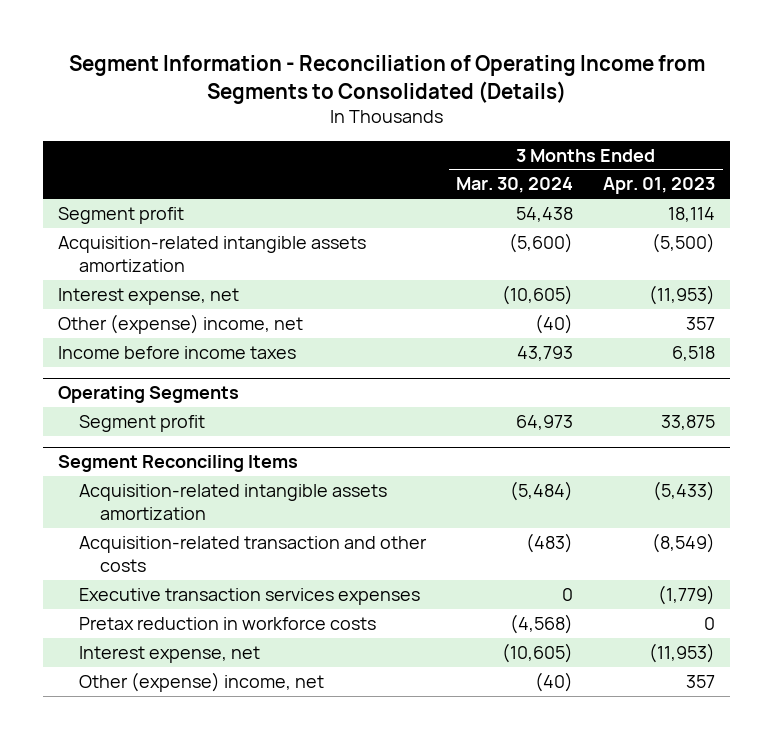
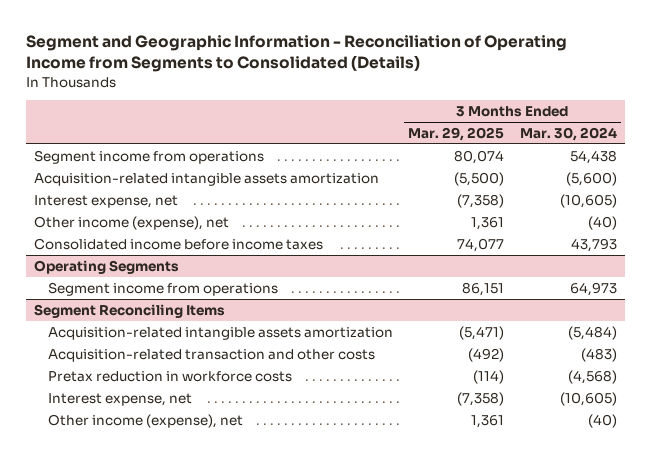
- Segment Information - Reconciliation of Operating Income from Segments to Consolidated (Details)
+ Segment and Geographic Information - Reconciliation of Operating Income from Segments to Consolidated (Details)
- | 3 Months Ended Mar. 30, 2024 | 3 Months Ended Apr. 01, 2023
+ | 3 Months Ended Mar. 29, 2025 | 3 Months Ended Mar. 30, 2024
- Segment profit | 54,438 | 18,114
+ Segment income from operations | 80,074 | 54,438
- Other (expense) income, net | (40) | 357
- Income before income taxes | 43,793 | 6,518
+ Other income (expense), net | 1,361 | (40)
+ Consolidated income before income taxes | 74,077 | 43,793
@ Operating Segments
- Segment profit | 64,973 | 33,875
+ Segment income from operations | 86,151 | 64,973
@ Segment Reconciling Items
- Executive transaction services expenses | 0 | (1,779)
- Other (expense) income, net | (40) | 357
+ Other income (expense), net | 1,361 | (40)

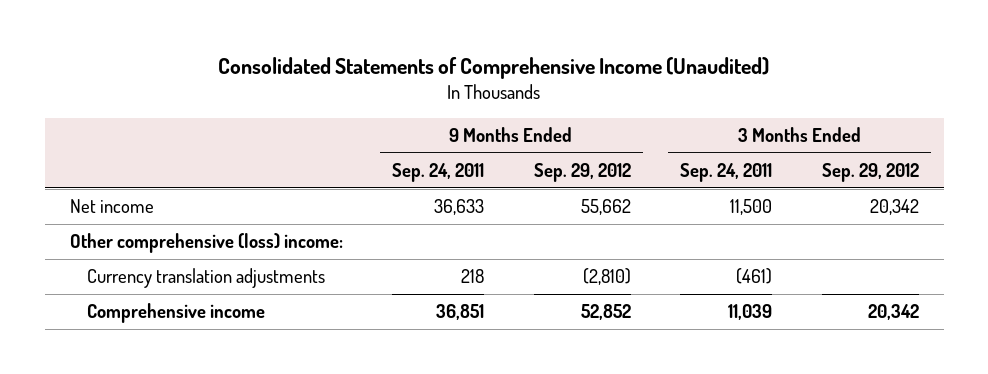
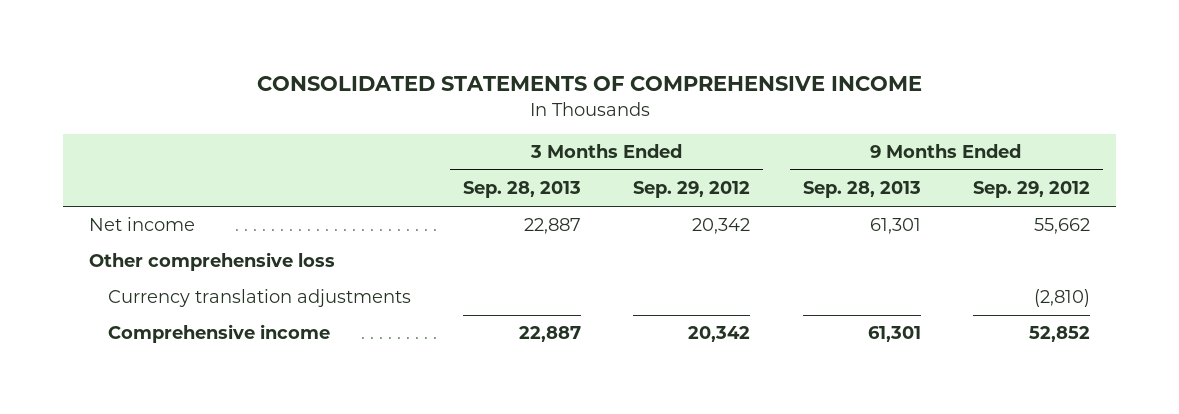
- Consolidated Statements of Comprehensive Income (Unaudited)
+ CONSOLIDATED STATEMENTS OF COMPREHENSIVE INCOME
- | 9 Months Ended Sep. 24, 2011 | 9 Months Ended Sep. 29, 2012 | 3 Months Ended Sep. 24, 2011 | 3 Months Ended Sep. 29, 2012
+ | 3 Months Ended Sep. 28, 2013 | 3 Months Ended Sep. 29, 2012 | 9 Months Ended Sep. 28, 2013 | 9 Months Ended Sep. 29, 2012
- Other comprehensive (loss) income:
+ Other comprehensive loss

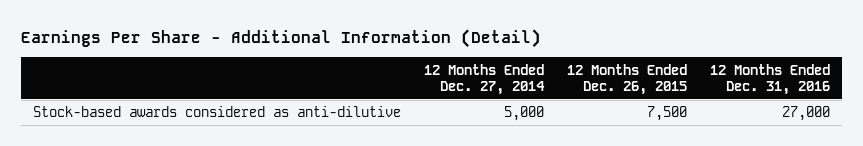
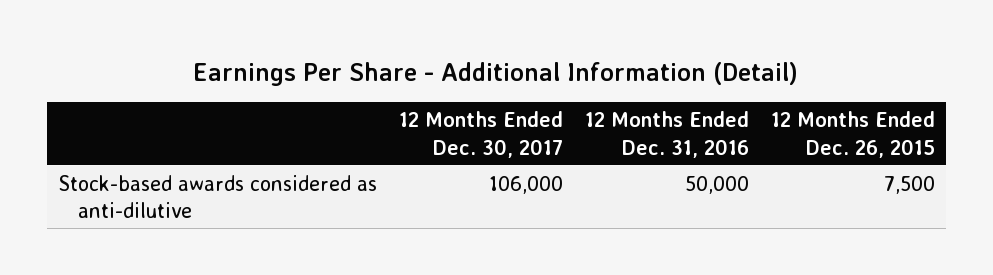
- | 12 Months Ended Dec. 27, 2014 | 12 Months Ended Dec. 26, 2015 | 12 Months Ended Dec. 31, 2016
+ | 12 Months Ended Dec. 30, 2017 | 12 Months Ended Dec. 31, 2016 | 12 Months Ended Dec. 26, 2015
- Stock-based awards considered as anti-dilutive | 5,000 | 7,500 | 27,000
+ Stock-based awards considered as anti-dilutive | 106,000 | 50,000 | 7,500

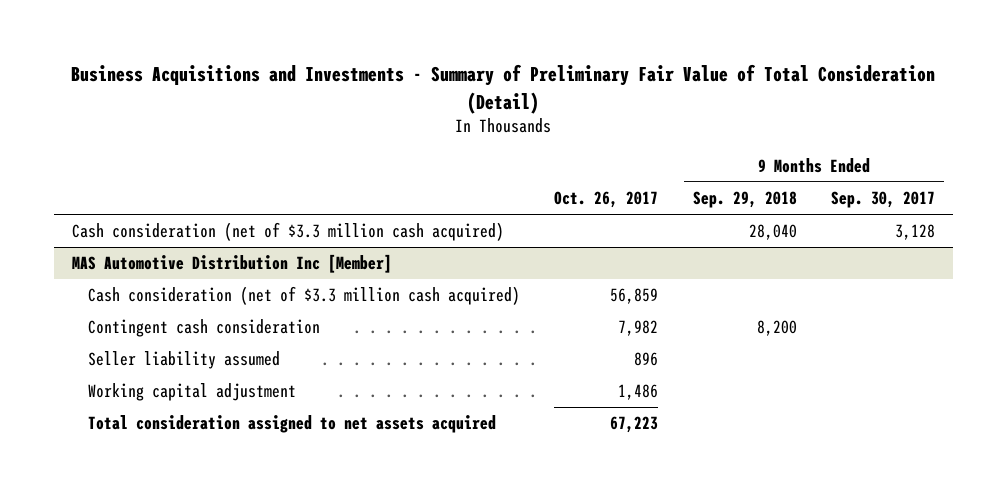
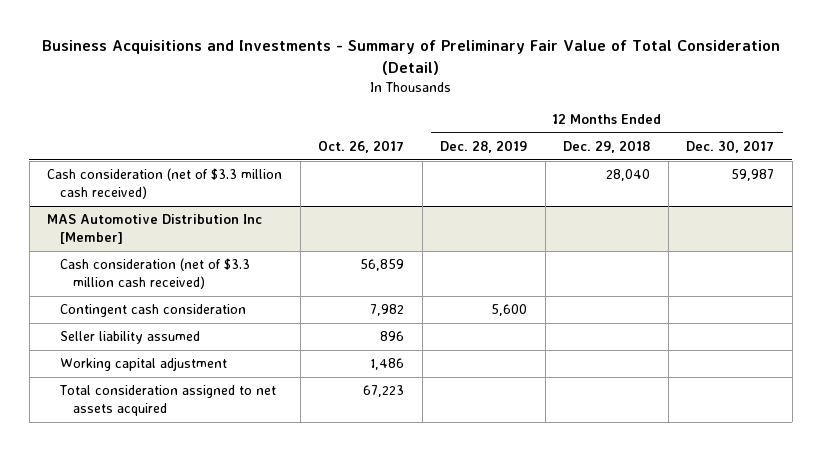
- | Oct. 26, 2017 | 9 Months Ended Sep. 29, 2018 | 9 Months Ended Sep. 30, 2017
+ | Oct. 26, 2017 | 12 Months Ended Dec. 28, 2019 | 12 Months Ended Dec. 29, 2018 | 12 Months Ended Dec. 30, 2017
- Cash consideration (net of $3.3 million cash acquired) | | 28,040 | 3,128
+ Cash consideration (net of $3.3 million cash received) | | | 28,040 | 59,987
@ MAS Automotive Distribution Inc [Member]
- Cash consideration (net of $3.3 million cash acquired) | 56,859 | |
+ Cash consideration (net of $3.3 million cash received) | 56,859 | | |

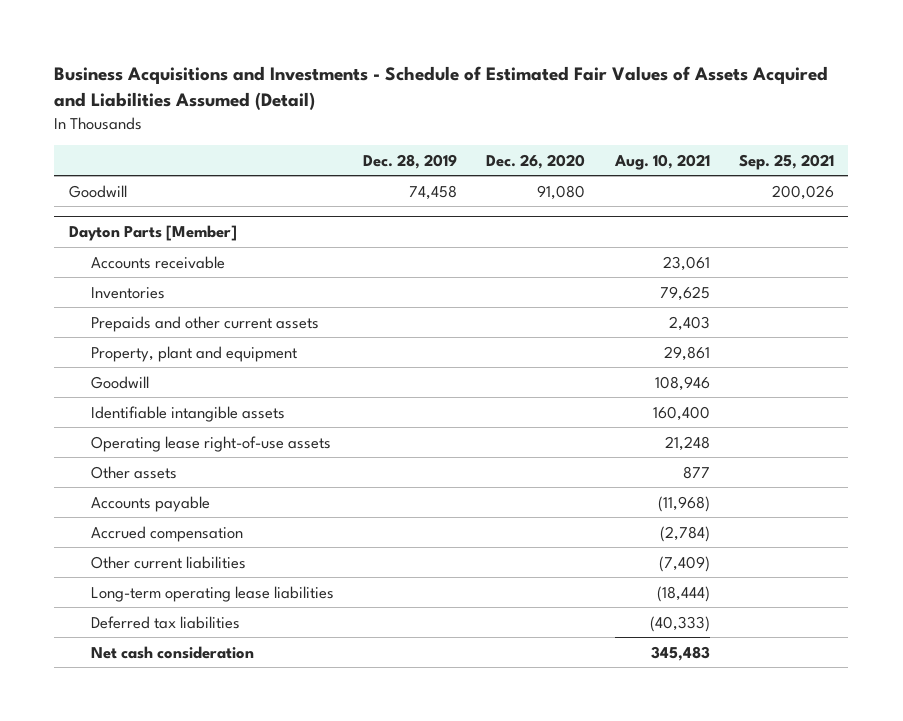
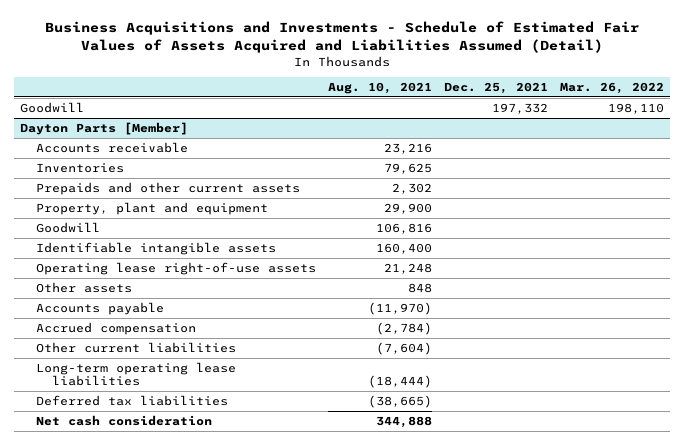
- | Dec. 28, 2019 | Dec. 26, 2020 | Aug. 10, 2021 | Sep. 25, 2021
+ | Aug. 10, 2021 | Dec. 25, 2021 | Mar. 26, 2022
@ Dayton Parts [Member]
- Accounts receivable | | | 23,061 |
+ Accounts receivable | 23,216 | |
- Prepaids and other current assets | | | 2,403 |
- Property, plant and equipment | | | 29,861 |
- Goodwill | | | 108,946 |
+ Prepaids and other current assets | 2,302 | |
+ Property, plant and equipment | 29,900 | |
+ Goodwill | 106,816 | |
- Other assets | | | 877 |
- Accounts payable | | | (11,968) |
+ Other assets | 848 | |
+ Accounts payable | (11,970) | |
- Other current liabilities | | | (7,409) |
+ Other current liabilities | (7,604) | |
- Deferred tax liabilities | | | (40,333) |
- Net cash consideration | | | 345,483 |
+ Deferred tax liabilities | (38,665) | |
+ Net cash consideration | 344,888 | |

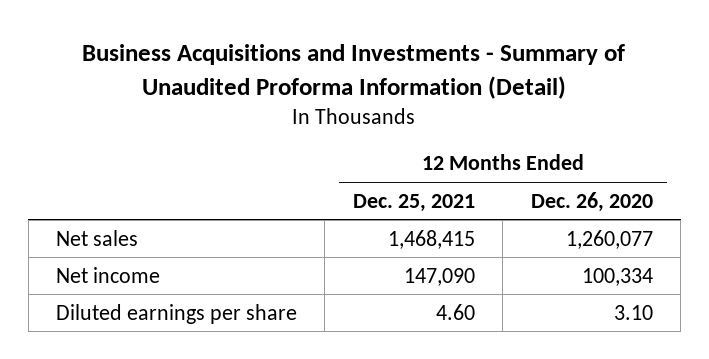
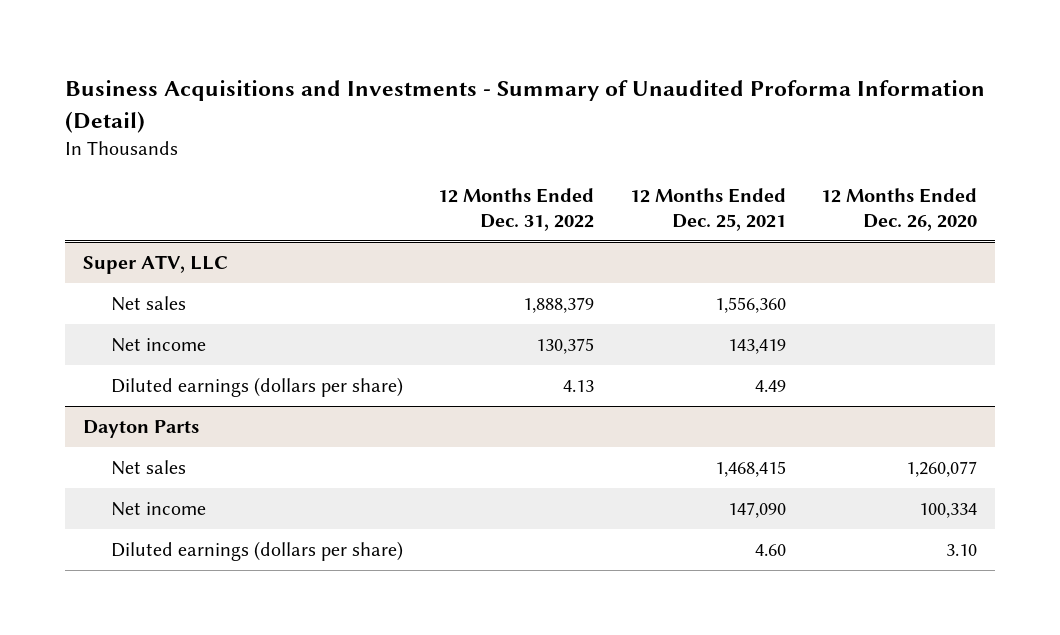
- | 12 Months Ended Dec. 25, 2021 | 12 Months Ended Dec. 26, 2020
+ | 12 Months Ended Dec. 31, 2022 | 12 Months Ended Dec. 25, 2021 | 12 Months Ended Dec. 26, 2020
+ Super ATV, LLC
+ Net sales | 1,888,379 | 1,556,360 |
+ Net income | 130,375 | 143,419 |
+ Diluted earnings (dollars per share) | 4.13 | 4.49 |
+ Dayton Parts
- Diluted earnings per share | 4.60 | 3.10
+ Diluted earnings (dollars per share) | | 4.60 | 3.10

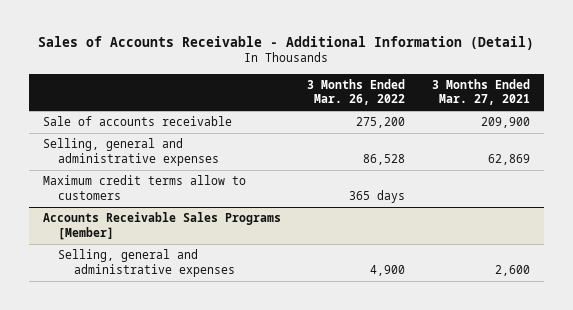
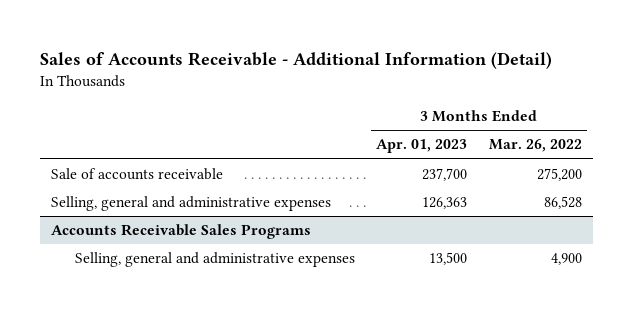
- | 3 Months Ended Mar. 26, 2022 | 3 Months Ended Mar. 27, 2021
+ | 3 Months Ended Apr. 01, 2023 | 3 Months Ended Mar. 26, 2022
- Maximum credit terms allow to customers | 365 days |
- Accounts Receivable Sales Programs [Member]
+ Accounts Receivable Sales Programs

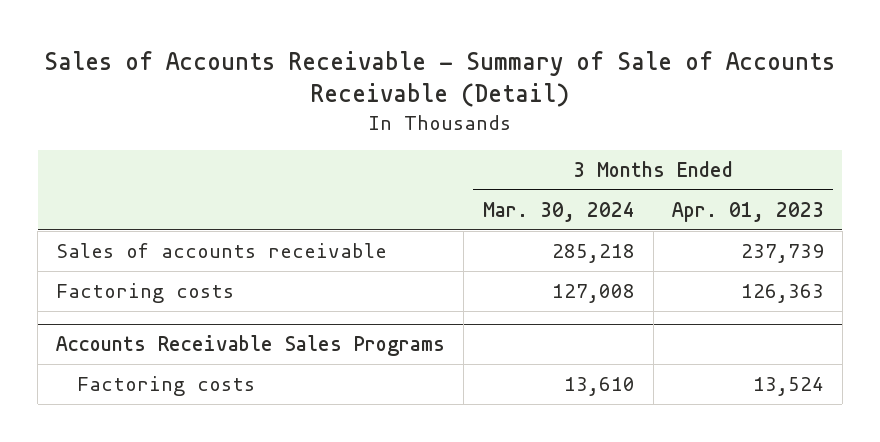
- Sales of Accounts Receivable - Additional Information (Detail)
+ Sales of Accounts Receivable - Summary of Sale of Accounts Receivable (Detail)
- | 3 Months Ended Apr. 01, 2023 | 3 Months Ended Mar. 26, 2022
+ | 3 Months Ended Mar. 30, 2024 | 3 Months Ended Apr. 01, 2023
- Sale of accounts receivable | 237,700 | 275,200
- Selling, general and administrative expenses | 126,363 | 86,528
+ Sales of accounts receivable | 285,218 | 237,739
+ Factoring costs | 127,008 | 126,363
@ Accounts Receivable Sales Programs
- Selling, general and administrative expenses | 13,500 | 4,900
+ Factoring costs | 13,610 | 13,524

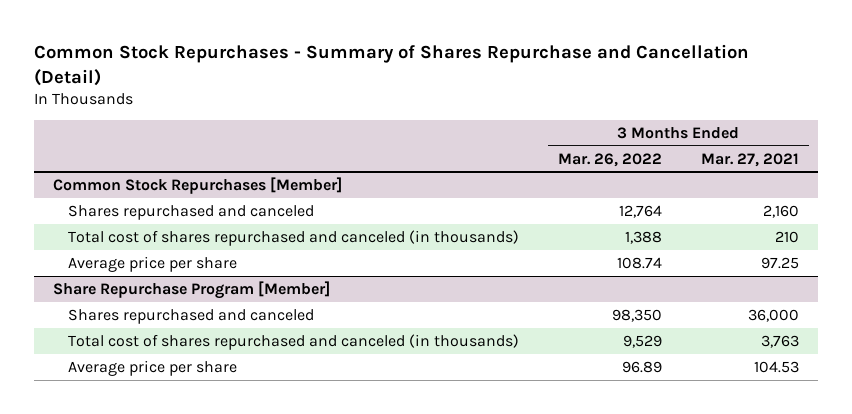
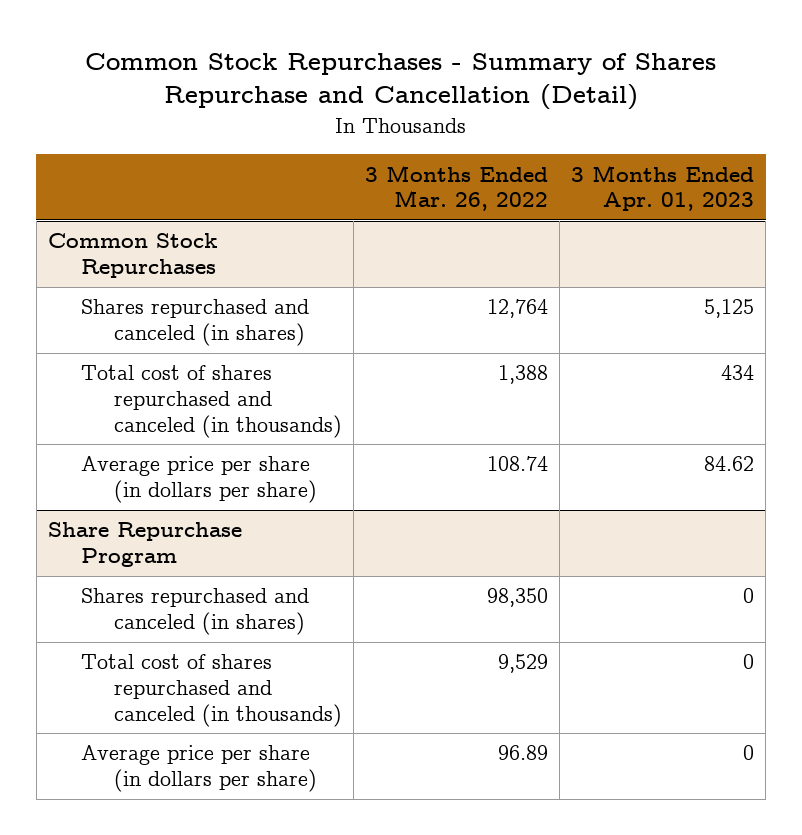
- | 3 Months Ended Mar. 26, 2022 | 3 Months Ended Mar. 27, 2021
+ | 3 Months Ended Mar. 26, 2022 | 3 Months Ended Apr. 01, 2023
- Common Stock Repurchases [Member]
- Shares repurchased and canceled | 12,764 | 2,160
+ Common Stock Repurchases
+ Shares repurchased and canceled (in shares) | 12,764 | 5,125
- Average price per share | 108.74 | 97.25
- Share Repurchase Program [Member]
- Shares repurchased and canceled | 98,350 | 36,000
+ Average price per share (in dollars per share) | 108.74 | 84.62
+ Share Repurchase Program
+ Shares repurchased and canceled (in shares) | 98,350 | 0
- Average price per share | 96.89 | 104.53
+ Average price per share (in dollars per share) | 96.89 | 0

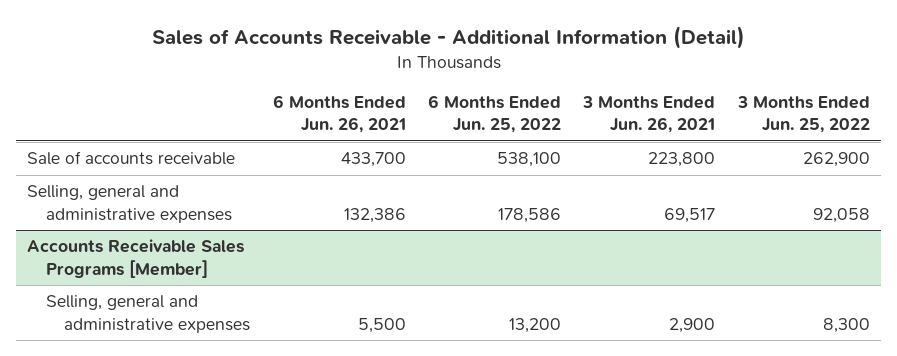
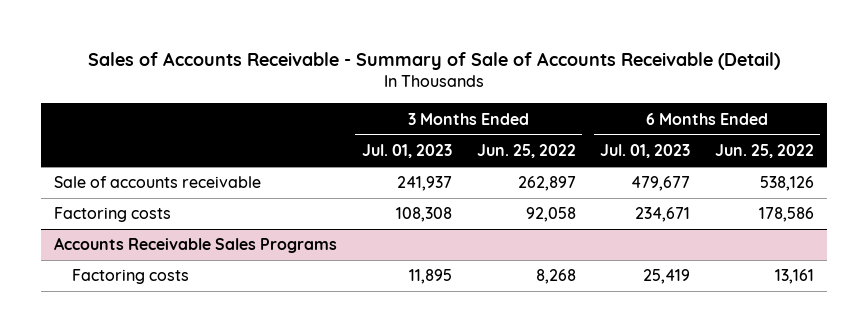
- Sales of Accounts Receivable - Additional Information (Detail)
+ Sales of Accounts Receivable - Summary of Sale of Accounts Receivable (Detail)
- | 6 Months Ended Jun. 26, 2021 | 6 Months Ended Jun. 25, 2022 | 3 Months Ended Jun. 26, 2021 | 3 Months Ended Jun. 25, 2022
+ | 3 Months Ended Jul. 01, 2023 | 3 Months Ended Jun. 25, 2022 | 6 Months Ended Jul. 01, 2023 | 6 Months Ended Jun. 25, 2022
- Sale of accounts receivable | 433,700 | 538,100 | 223,800 | 262,900
- Selling, general and administrative expenses | 132,386 | 178,586 | 69,517 | 92,058
- Accounts Receivable Sales Programs [Member]
- Selling, general and administrative expenses | 5,500 | 13,200 | 2,900 | 8,300
+ Sale of accounts receivable | 241,937 | 262,897 | 479,677 | 538,126
+ Factoring costs | 108,308 | 92,058 | 234,671 | 178,586
+ Accounts Receivable Sales Programs
+ Factoring costs | 11,895 | 8,268 | 25,419 | 13,161

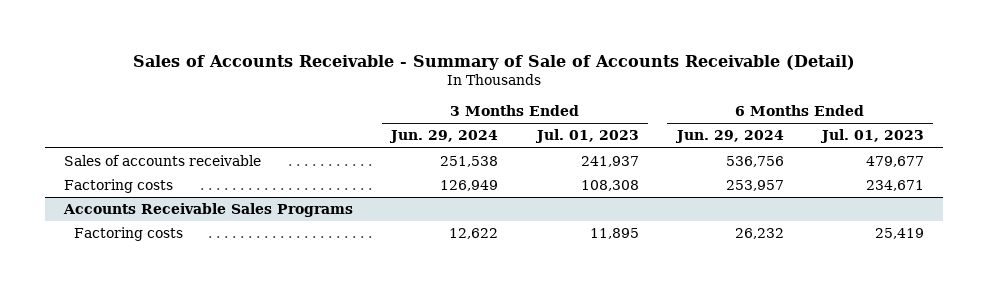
- | 3 Months Ended Jul. 01, 2023 | 3 Months Ended Jun. 25, 2022 | 6 Months Ended Jul. 01, 2023 | 6 Months Ended Jun. 25, 2022
+ | 3 Months Ended Jun. 29, 2024 | 3 Months Ended Jul. 01, 2023 | 6 Months Ended Jun. 29, 2024 | 6 Months Ended Jul. 01, 2023
- Sale of accounts receivable | 241,937 | 262,897 | 479,677 | 538,126
+ Sales of accounts receivable | 251,538 | 241,937 | 536,756 | 479,677

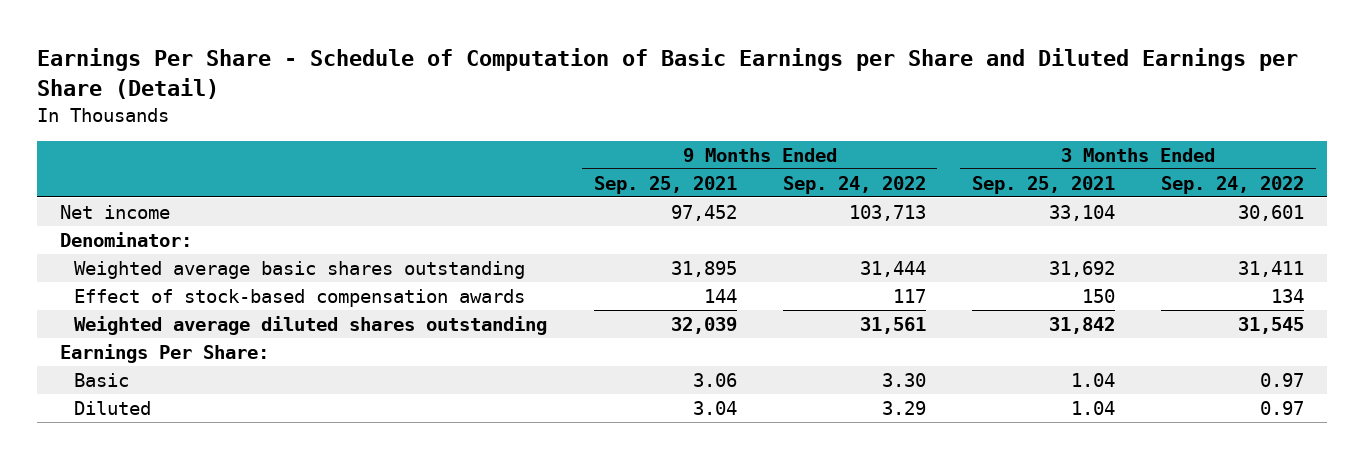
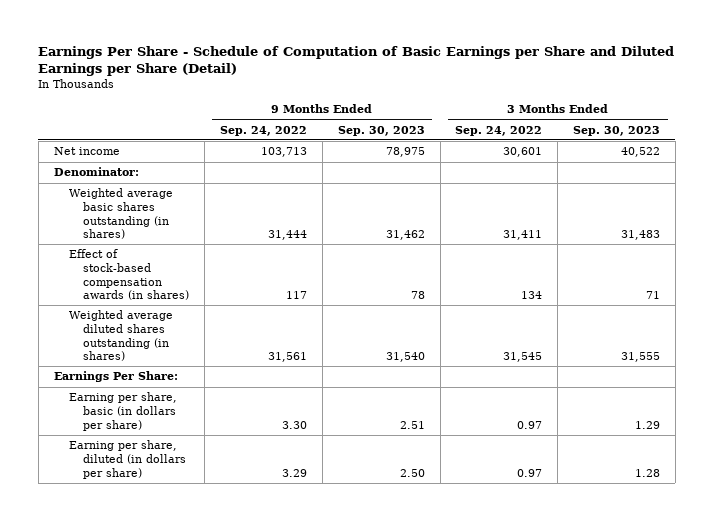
- | 9 Months Ended Sep. 25, 2021 | 9 Months Ended Sep. 24, 2022 | 3 Months Ended Sep. 25, 2021 | 3 Months Ended Sep. 24, 2022
+ | 9 Months Ended Sep. 24, 2022 | 9 Months Ended Sep. 30, 2023 | 3 Months Ended Sep. 24, 2022 | 3 Months Ended Sep. 30, 2023
- Weighted average basic shares outstanding | 31,895 | 31,444 | 31,692 | 31,411
- Effect of stock-based compensation awards | 144 | 117 | 150 | 134
- Weighted average diluted shares outstanding | 32,039 | 31,561 | 31,842 | 31,545
+ Weighted average basic shares outstanding (in shares) | 31,444 | 31,462 | 31,411 | 31,483
+ Effect of stock-based compensation awards (in shares) | 117 | 78 | 134 | 71
+ Weighted average diluted shares outstanding (in shares) | 31,561 | 31,540 | 31,545 | 31,555
- Basic | 3.06 | 3.30 | 1.04 | 0.97
- Diluted | 3.04 | 3.29 | 1.04 | 0.97
+ Earning per share, basic (in dollars per share) | 3.30 | 2.51 | 0.97 | 1.29
+ Earning per share, diluted (in dollars per share) | 3.29 | 2.50 | 0.97 | 1.28

